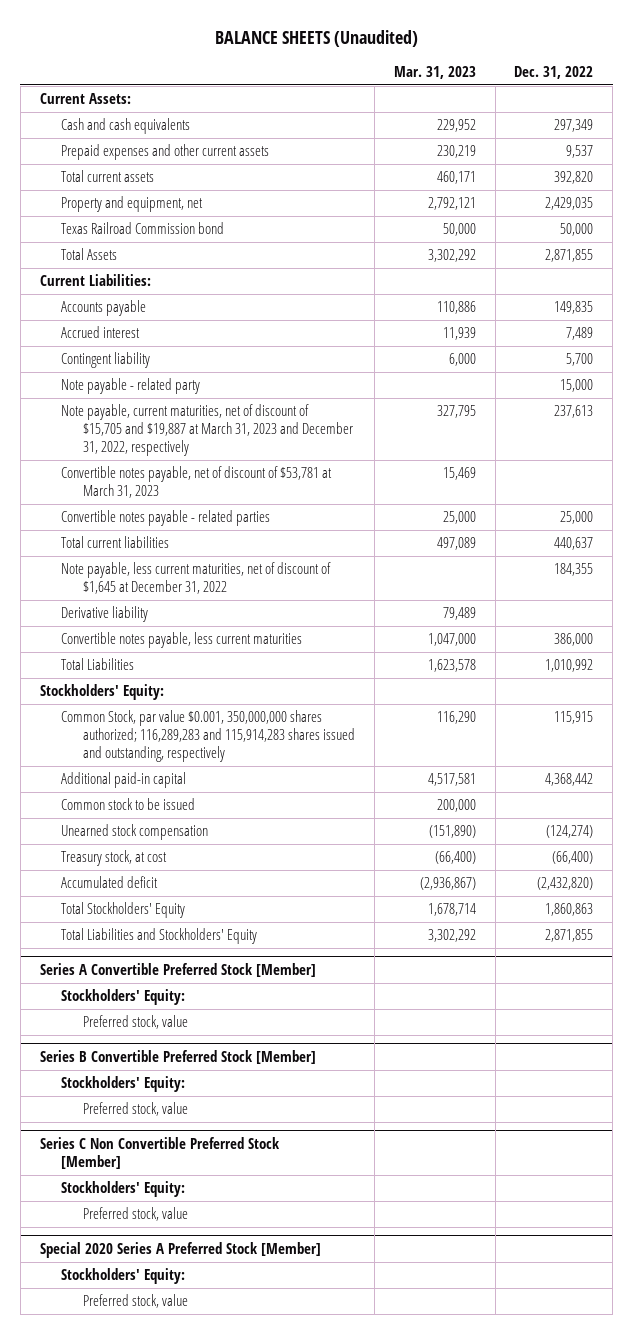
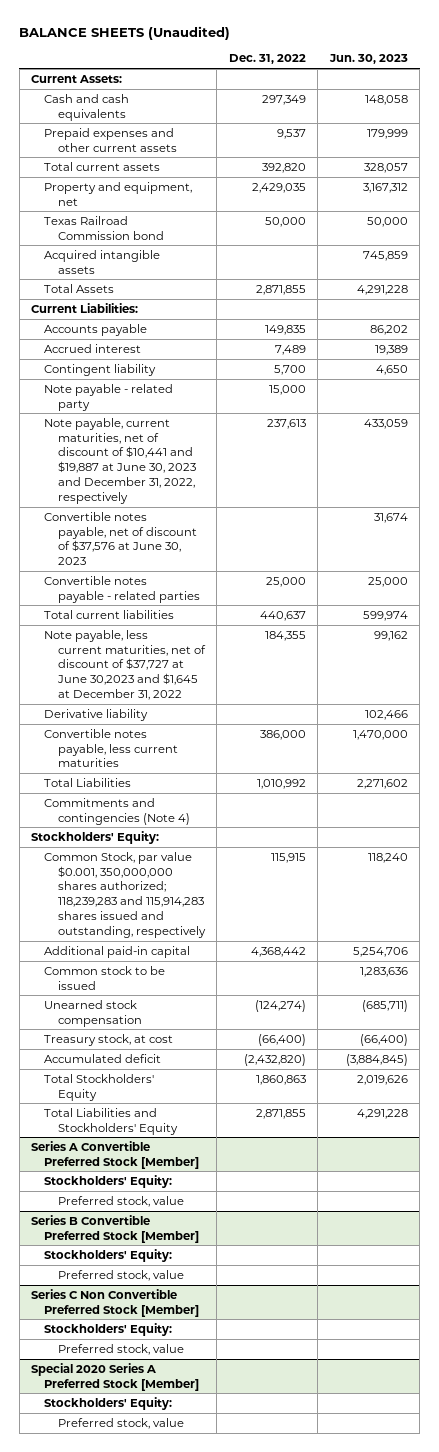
- | Mar. 31, 2023 | Dec. 31, 2022
+ | Dec. 31, 2022 | Jun. 30, 2023
+ Acquired intangible assets | | 745,859
- Note payable, current maturities, net of discount of $15,705 and $19,887 at March 31, 2023 and December 31, 2022, respectively | 327,795 | 237,613
- Convertible notes payable, net of discount of $53,781 at March 31, 2023 | 15,469 |
+ Note payable, current maturities, net of discount of $10,441 and $19,887 at June 30, 2023 and December 31, 2022, respectively | 237,613 | 433,059
+ Convertible notes payable, net of discount of $37,576 at June 30, 2023 | | 31,674
- Note payable, less current maturities, net of discount of $1,645 at December 31, 2022 | | 184,355
+ Note payable, less current maturities, net of discount of $37,727 at June 30,2023 and $1,645 at December 31, 2022 | 184,355 | 99,162
+ Commitments and contingencies (Note 4)
- Common Stock, par value $0.001, 350,000,000 shares authorized; 116,289,283 and 115,914,283 shares issued and outstanding, respectively | 116,290 | 115,915
+ Common Stock, par value $0.001, 350,000,000 shares authorized; 118,239,283 and 115,914,283 shares issued and outstanding, respectively | 115,915 | 118,240

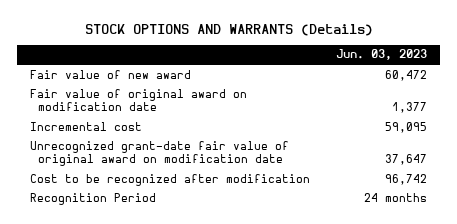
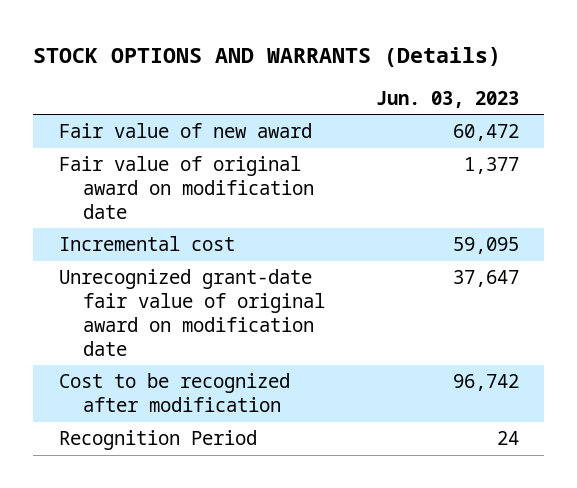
- Recognition Period | 24 months
+ Recognition Period | 24

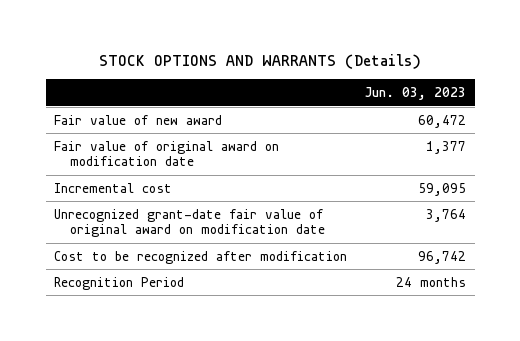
- Unrecognized grant-date fair value of original award on modification date | 37,647
+ Unrecognized grant-date fair value of original award on modification date | 3,764
- Recognition Period | 24
+ Recognition Period | 24 months

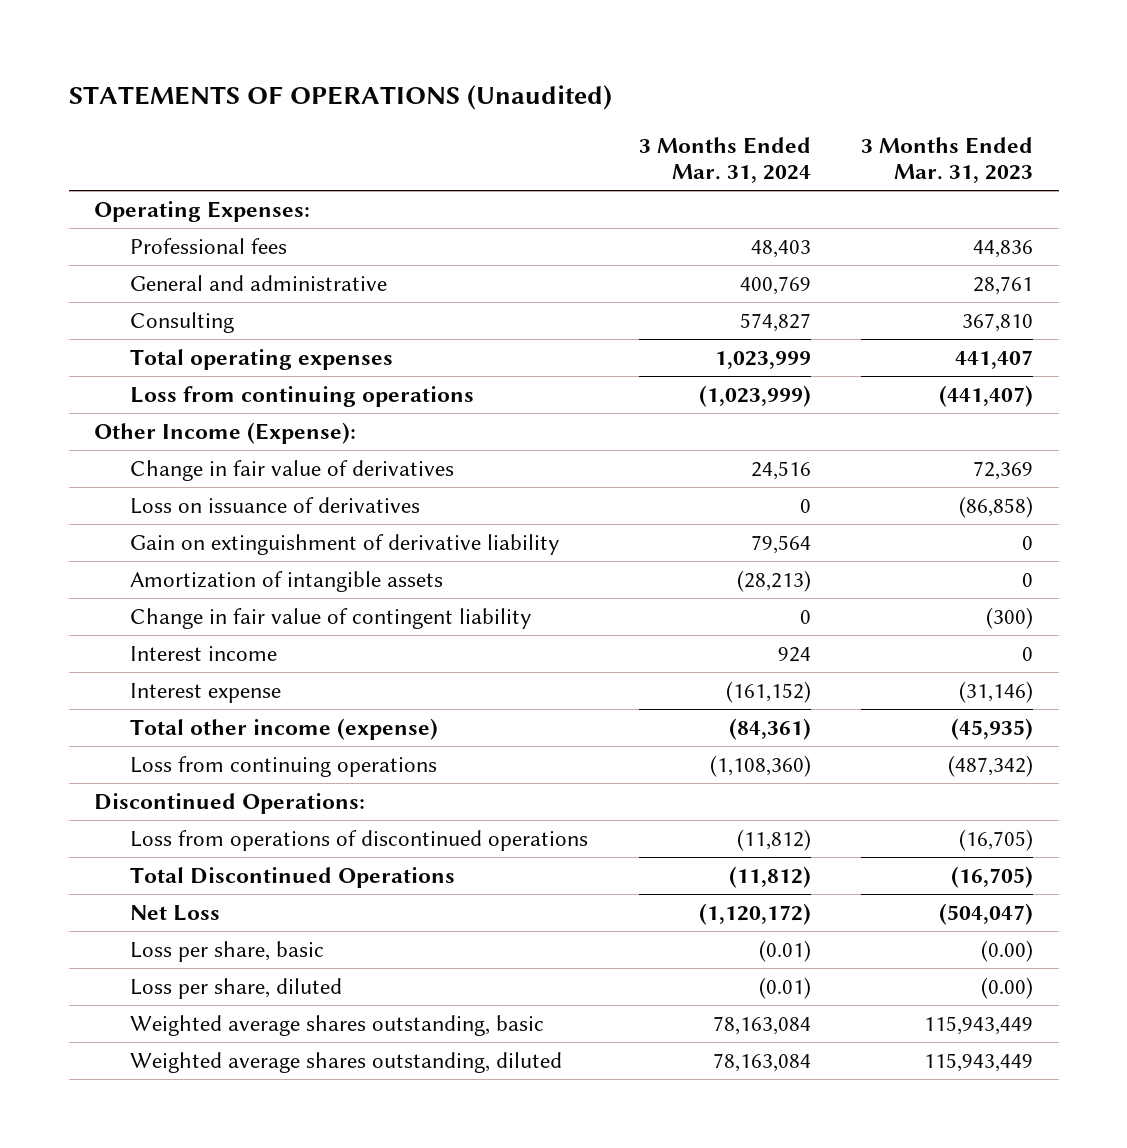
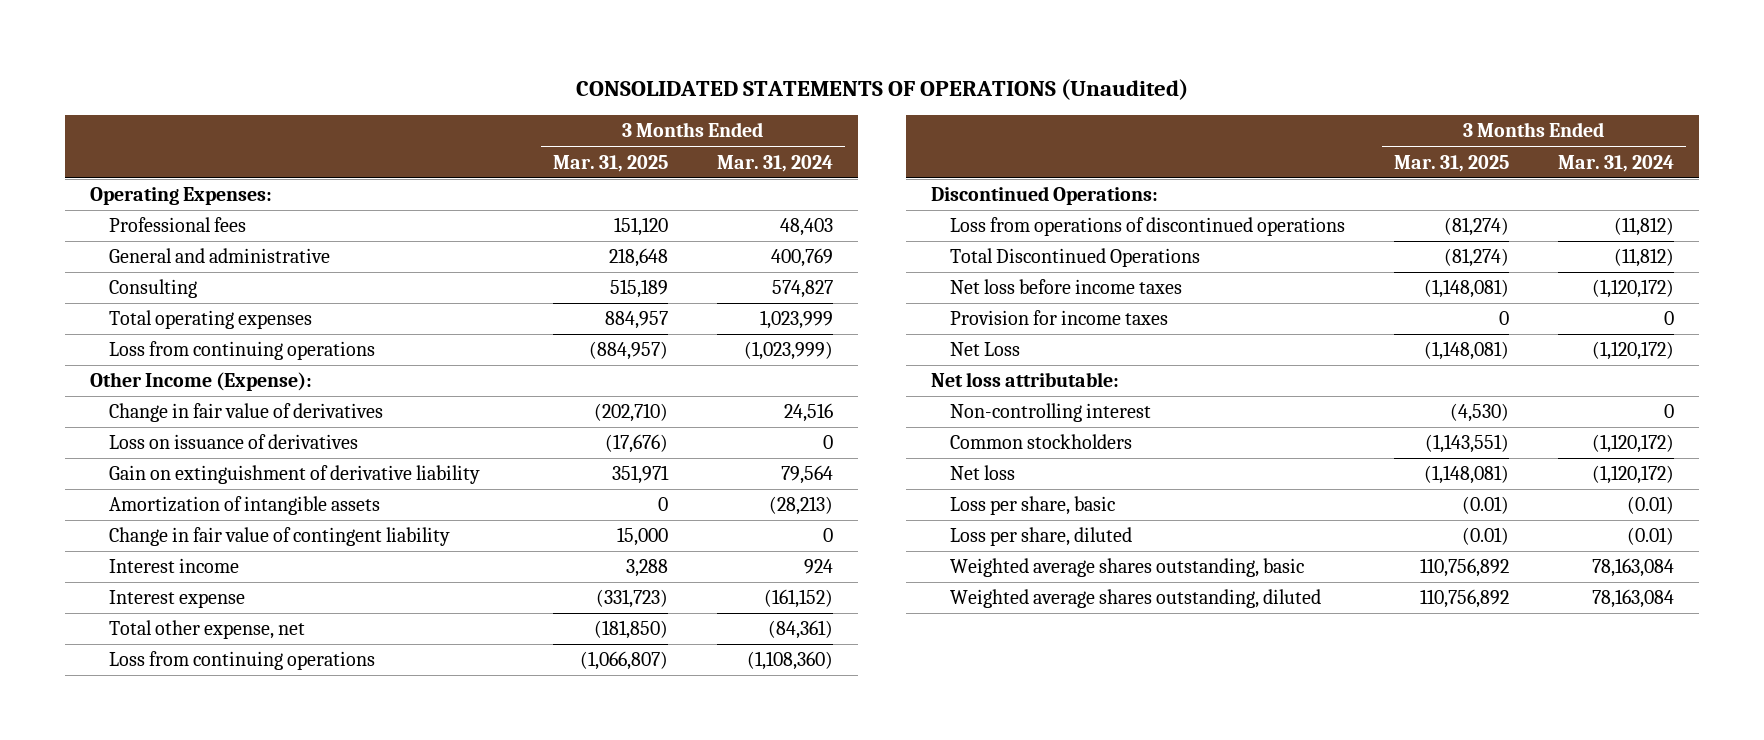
- STATEMENTS OF OPERATIONS (Unaudited)
+ CONSOLIDATED STATEMENTS OF OPERATIONS (Unaudited)
- | 3 Months Ended Mar. 31, 2024 | 3 Months Ended Mar. 31, 2023
+ | 3 Months Ended Mar. 31, 2025 | 3 Months Ended Mar. 31, 2024
- Total other income (expense) | (84,361) | (45,935)
+ Total other expense, net | (181,850) | (84,361)
+ Net loss before income taxes | (1,148,081) | (1,120,172)
+ Provision for income taxes | 0 | 0
+ Net loss attributable:
+ Non-controlling interest | (4,530) | 0
+ Common stockholders | (1,143,551) | (1,120,172)
+ Net loss | (1,148,081) | (1,120,172)

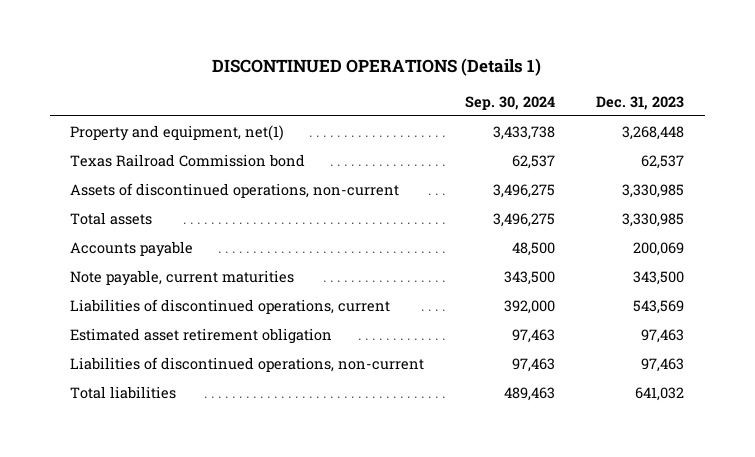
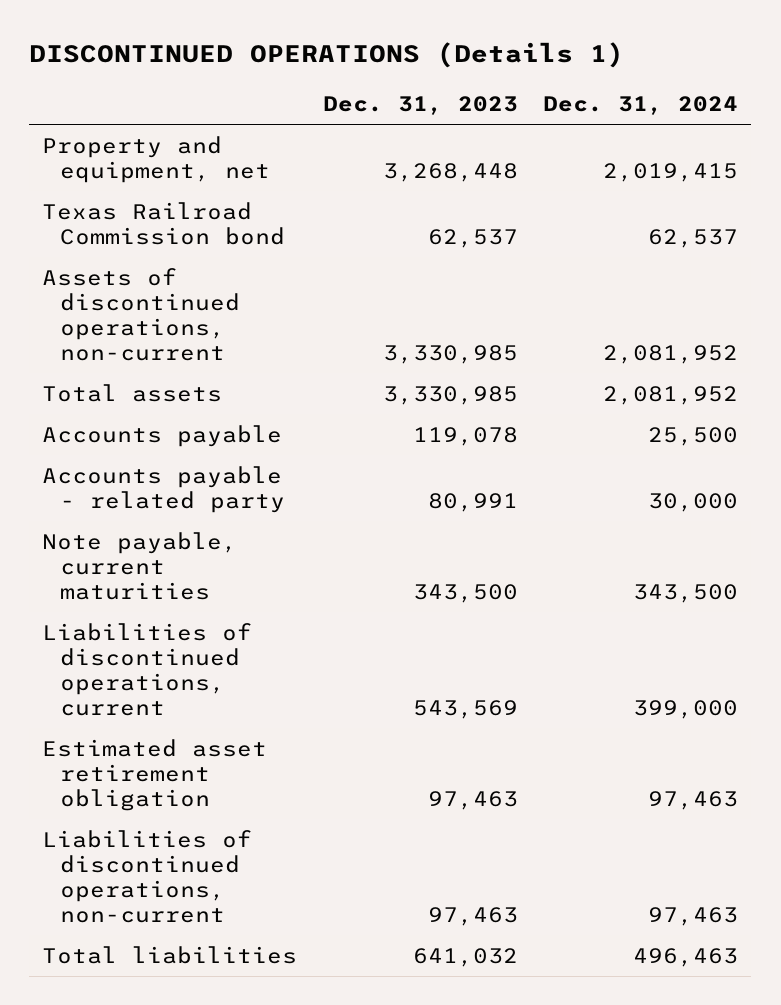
- | Sep. 30, 2024 | Dec. 31, 2023
+ | Dec. 31, 2023 | Dec. 31, 2024
- Property and equipment, net(1) | 3,433,738 | 3,268,448
+ Property and equipment, net | 3,268,448 | 2,019,415
- Accounts payable | 48,500 | 200,069
+ Accounts payable | 119,078 | 25,500
+ Accounts payable - related party | 80,991 | 30,000

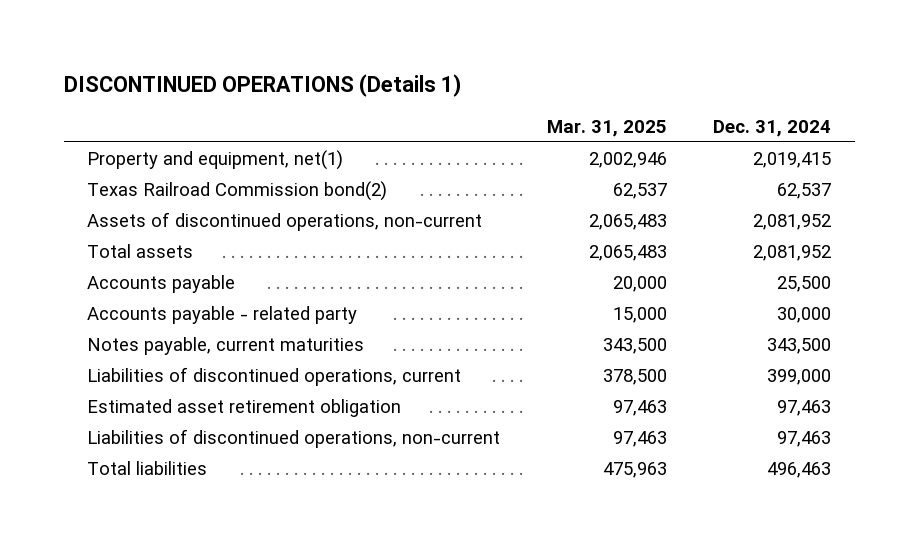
- | Dec. 31, 2023 | Dec. 31, 2024
+ | Mar. 31, 2025 | Dec. 31, 2024
- Property and equipment, net | 3,268,448 | 2,019,415
- Texas Railroad Commission bond | 62,537 | 62,537
+ Property and equipment, net(1) | 2,002,946 | 2,019,415
+ Texas Railroad Commission bond(2) | 62,537 | 62,537
- Note payable, current maturities | 343,500 | 343,500
+ Notes payable, current maturities | 343,500 | 343,500

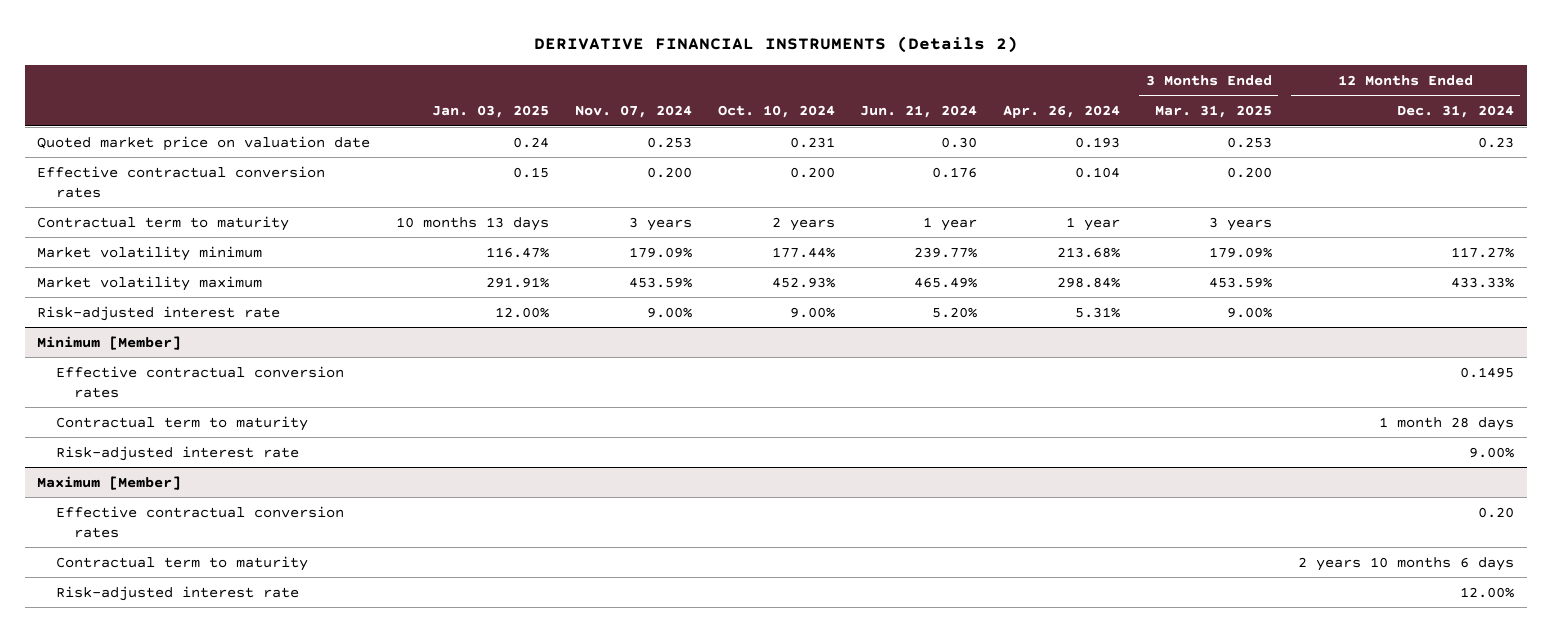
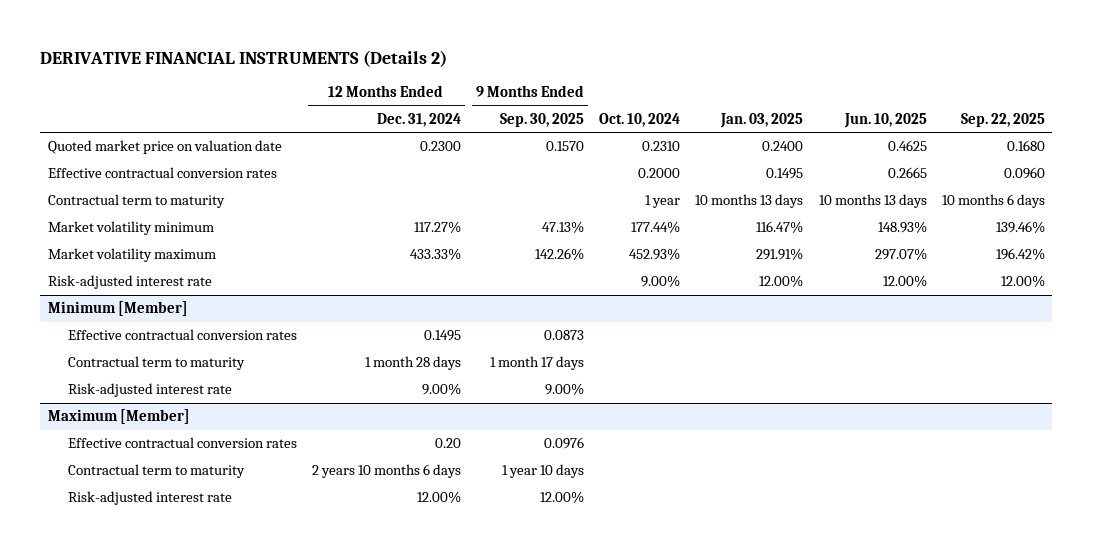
- | Jan. 03, 2025 | Nov. 07, 2024 | Oct. 10, 2024 | Jun. 21, 2024 | Apr. 26, 2024 | 3 Months Ended Mar. 31, 2025 | 12 Months Ended Dec. 31, 2024
+ | 12 Months Ended Dec. 31, 2024 | 9 Months Ended Sep. 30, 2025 | Oct. 10, 2024 | Jan. 03, 2025 | Jun. 10, 2025 | Sep. 22, 2025
- Quoted market price on valuation date | 0.24 | 0.253 | 0.231 | 0.30 | 0.193 | 0.253 | 0.23
- Effective contractual conversion rates | 0.15 | 0.200 | 0.200 | 0.176 | 0.104 | 0.200 |
- Contractual term to maturity | 10 months 13 days | 3 years | 2 years | 1 year | 1 year | 3 years |
+ Quoted market price on valuation date | 0.2300 | 0.1570 | 0.2310 | 0.2400 | 0.4625 | 0.1680
+ Effective contractual conversion rates | | | 0.2000 | 0.1495 | 0.2665 | 0.0960
+ Contractual term to maturity | | | 1 year | 10 months 13 days | 10 months 13 days | 10 months 6 days

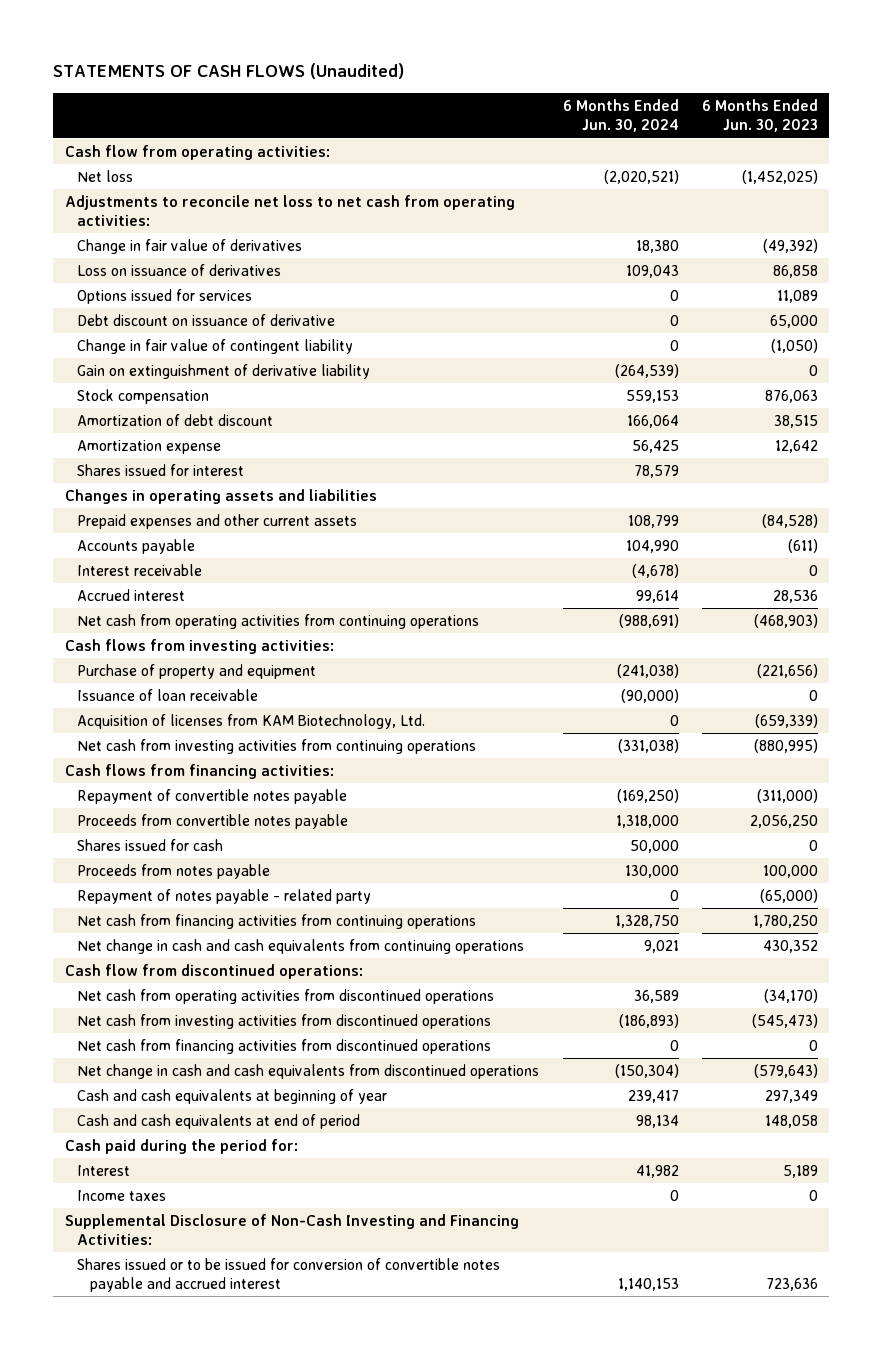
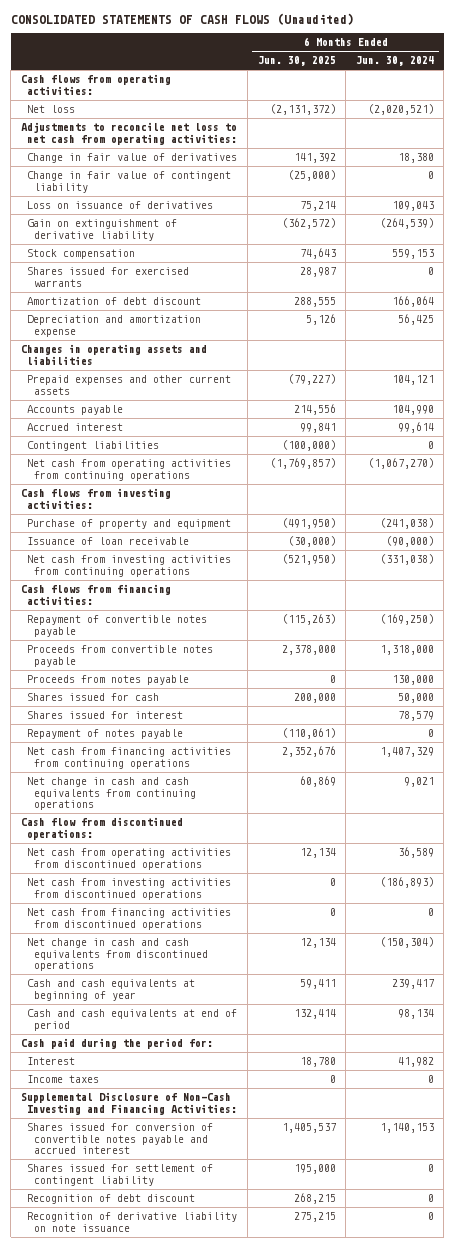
- STATEMENTS OF CASH FLOWS (Unaudited)
+ CONSOLIDATED STATEMENTS OF CASH FLOWS (Unaudited)
- | 6 Months Ended Jun. 30, 2024 | 6 Months Ended Jun. 30, 2023
+ | 6 Months Ended Jun. 30, 2025 | 6 Months Ended Jun. 30, 2024
- Cash flow from operating activities:
+ Cash flows from operating activities:
- Options issued for services | 0 | 11,089
- Debt discount on issuance of derivative | 0 | 65,000
moved down: Loss on issuance of derivatives | 75,214 | 109,043
+ Shares issued for exercised warrants | 28,987 | 0
- Amortization expense | 56,425 | 12,642
+ Depreciation and amortization expense | 5,126 | 56,425
- Prepaid expenses and other current assets | 108,799 | (84,528)
+ Prepaid expenses and other current assets | (79,227) | 104,121
- Interest receivable | (4,678) | 0
- Net cash from operating activities from continuing operations | (988,691) | (468,903)
+ Contingent liabilities | (100,000) | 0
+ Net cash from operating activities from continuing operations | (1,769,857) | (1,067,270)
- Acquisition of licenses from KAM Biotechnology, Ltd. | 0 | (659,339)
- Repayment of notes payable - related party | 0 | (65,000)
- Net cash from financing activities from continuing operations | 1,328,750 | 1,780,250
moved down: Shares issued for cash | 200,000 | 50,000
moved down: Shares issued for interest | | 78,579
+ Repayment of notes payable | (110,061) | 0
+ Net cash from financing activities from continuing operations | 2,352,676 | 1,407,329
- Shares issued or to be issued for conversion of convertible notes payable and accrued interest | 1,140,153 | 723,636
+ Shares issued for conversion of convertible notes payable and accrued interest | 1,405,537 | 1,140,153
+ Shares issued for settlement of contingent liability | 195,000 | 0
+ Recognition of debt discount | 268,215 | 0
+ Recognition of derivative liability on note issuance | 275,215 | 0

